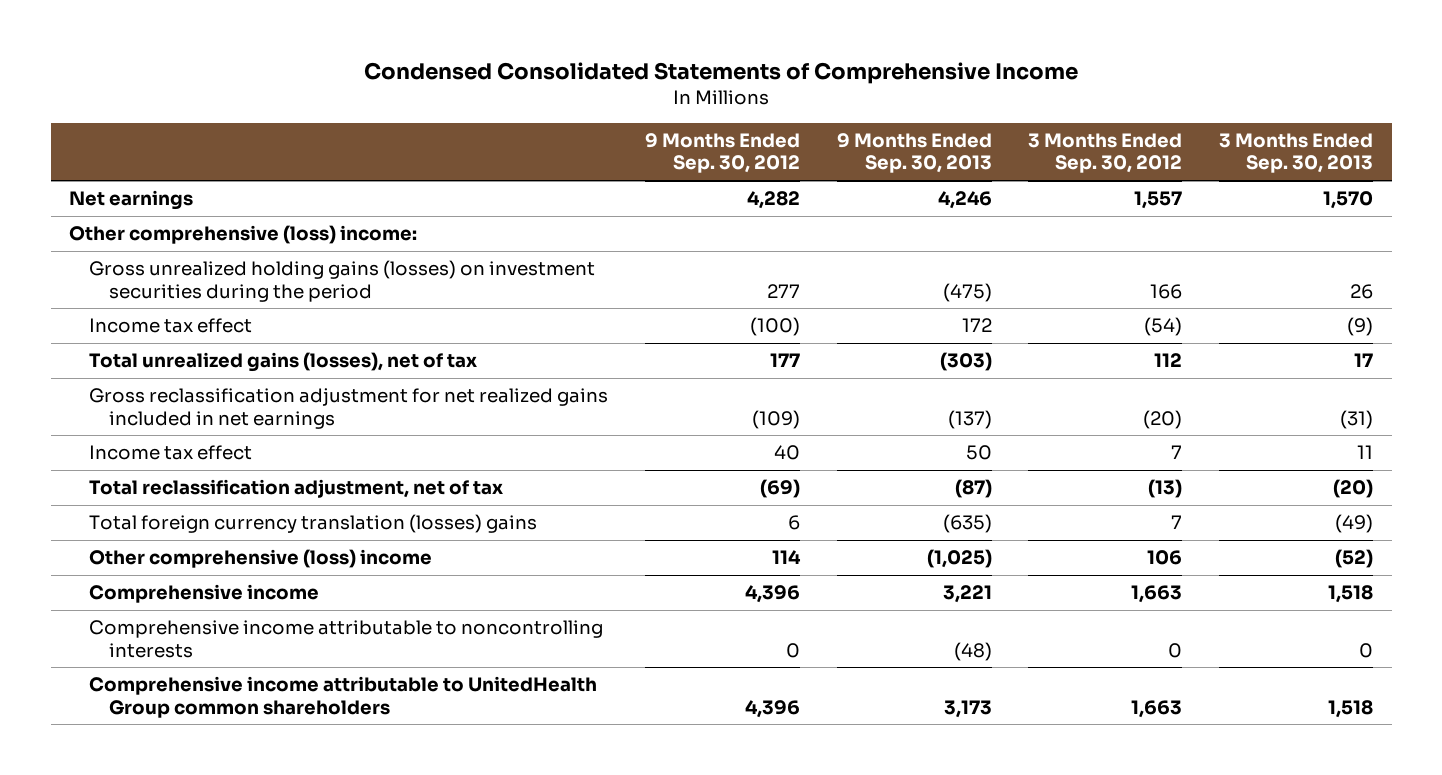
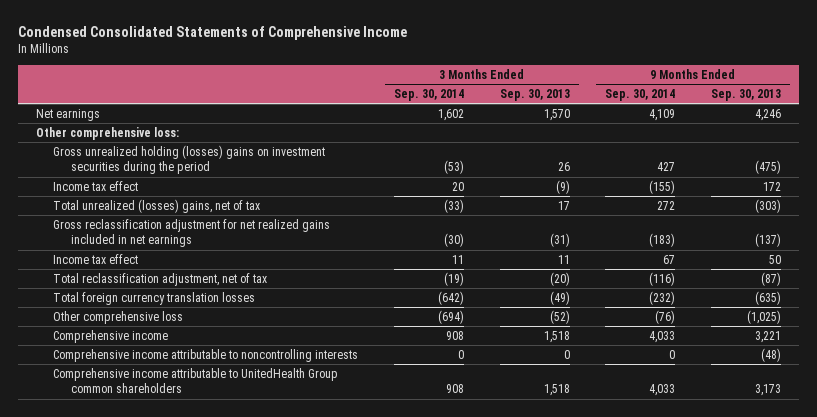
- | 9 Months Ended Sep. 30, 2012 | 9 Months Ended Sep. 30, 2013 | 3 Months Ended Sep. 30, 2012 | 3 Months Ended Sep. 30, 2013
+ | 3 Months Ended Sep. 30, 2014 | 3 Months Ended Sep. 30, 2013 | 9 Months Ended Sep. 30, 2014 | 9 Months Ended Sep. 30, 2013
- Other comprehensive (loss) income:
- Gross unrealized holding gains (losses) on investment securities during the period | 277 | (475) | 166 | 26
+ Other comprehensive loss:
+ Gross unrealized holding (losses) gains on investment securities during the period | (53) | 26 | 427 | (475)
- Total unrealized gains (losses), net of tax | 177 | (303) | 112 | 17
+ Total unrealized (losses) gains, net of tax | (33) | 17 | 272 | (303)
- Total foreign currency translation (losses) gains | 6 | (635) | 7 | (49)
- Other comprehensive (loss) income | 114 | (1,025) | 106 | (52)
+ Total foreign currency translation losses | (642) | (49) | (232) | (635)
+ Other comprehensive loss | (694) | (52) | (76) | (1,025)

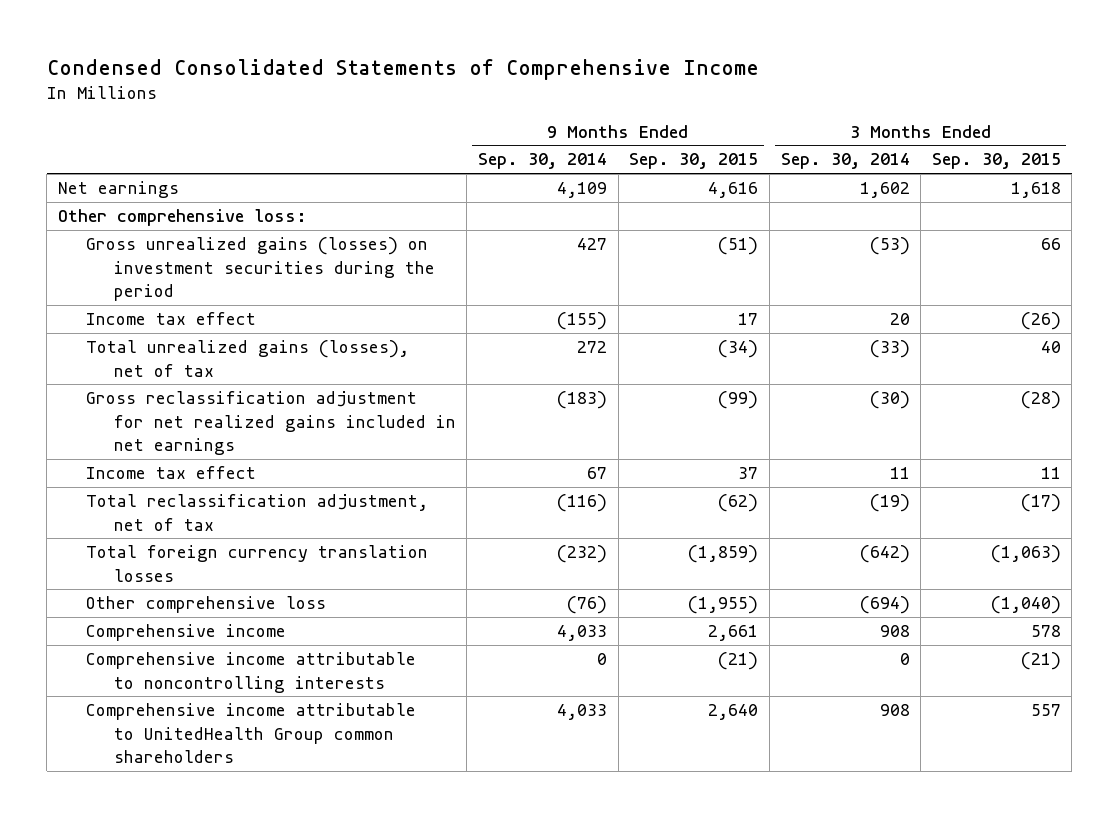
- | 3 Months Ended Sep. 30, 2014 | 3 Months Ended Sep. 30, 2013 | 9 Months Ended Sep. 30, 2014 | 9 Months Ended Sep. 30, 2013
+ | 9 Months Ended Sep. 30, 2014 | 9 Months Ended Sep. 30, 2015 | 3 Months Ended Sep. 30, 2014 | 3 Months Ended Sep. 30, 2015
- Gross unrealized holding (losses) gains on investment securities during the period | (53) | 26 | 427 | (475)
+ Gross unrealized gains (losses) on investment securities during the period | 427 | (51) | (53) | 66
- Total unrealized (losses) gains, net of tax | (33) | 17 | 272 | (303)
+ Total unrealized gains (losses), net of tax | 272 | (34) | (33) | 40

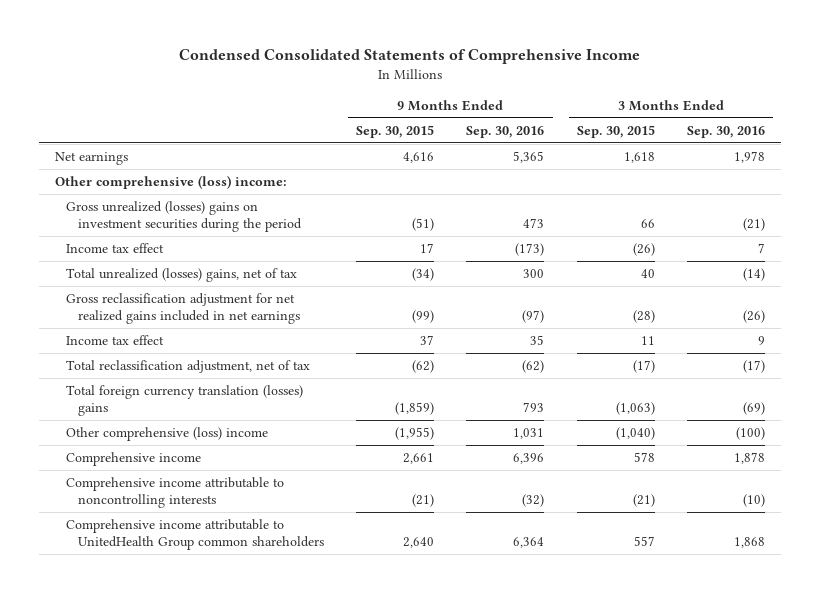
- | 9 Months Ended Sep. 30, 2014 | 9 Months Ended Sep. 30, 2015 | 3 Months Ended Sep. 30, 2014 | 3 Months Ended Sep. 30, 2015
+ | 9 Months Ended Sep. 30, 2015 | 9 Months Ended Sep. 30, 2016 | 3 Months Ended Sep. 30, 2015 | 3 Months Ended Sep. 30, 2016
- Other comprehensive loss:
- Gross unrealized gains (losses) on investment securities during the period | 427 | (51) | (53) | 66
+ Other comprehensive (loss) income:
+ Gross unrealized (losses) gains on investment securities during the period | (51) | 473 | 66 | (21)
- Total unrealized gains (losses), net of tax | 272 | (34) | (33) | 40
+ Total unrealized (losses) gains, net of tax | (34) | 300 | 40 | (14)
- Total foreign currency translation losses | (232) | (1,859) | (642) | (1,063)
- Other comprehensive loss | (76) | (1,955) | (694) | (1,040)
+ Total foreign currency translation (losses) gains | (1,859) | 793 | (1,063) | (69)
+ Other comprehensive (loss) income | (1,955) | 1,031 | (1,040) | (100)

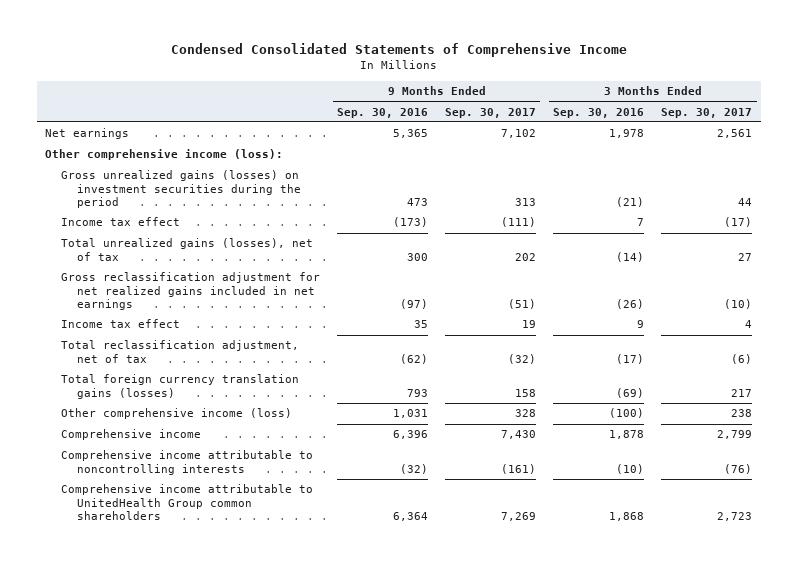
- | 9 Months Ended Sep. 30, 2015 | 9 Months Ended Sep. 30, 2016 | 3 Months Ended Sep. 30, 2015 | 3 Months Ended Sep. 30, 2016
+ | 9 Months Ended Sep. 30, 2016 | 9 Months Ended Sep. 30, 2017 | 3 Months Ended Sep. 30, 2016 | 3 Months Ended Sep. 30, 2017
- Other comprehensive (loss) income:
- Gross unrealized (losses) gains on investment securities during the period | (51) | 473 | 66 | (21)
+ Other comprehensive income (loss):
+ Gross unrealized gains (losses) on investment securities during the period | 473 | 313 | (21) | 44
- Total unrealized (losses) gains, net of tax | (34) | 300 | 40 | (14)
+ Total unrealized gains (losses), net of tax | 300 | 202 | (14) | 27
- Total foreign currency translation (losses) gains | (1,859) | 793 | (1,063) | (69)
- Other comprehensive (loss) income | (1,955) | 1,031 | (1,040) | (100)
+ Total foreign currency translation gains (losses) | 793 | 158 | (69) | 217
+ Other comprehensive income (loss) | 1,031 | 328 | (100) | 238

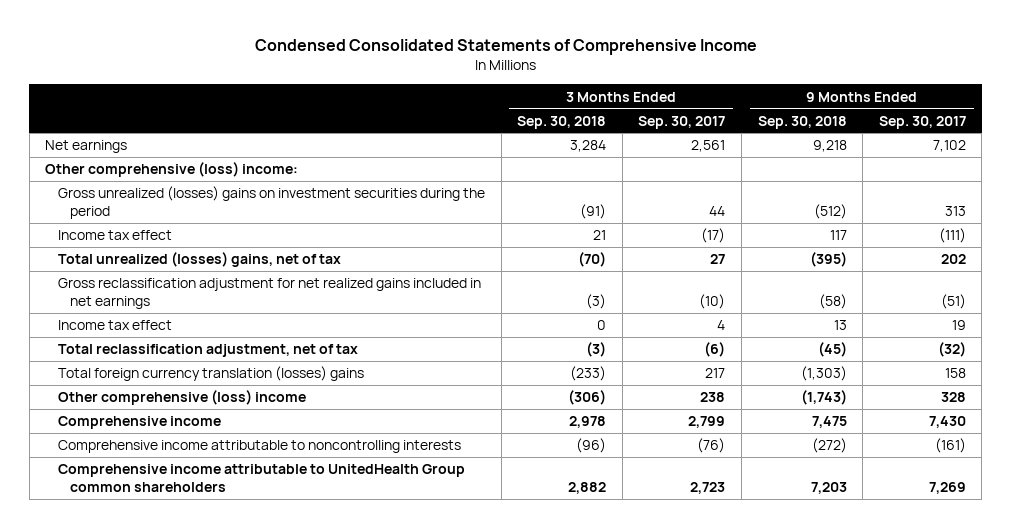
- | 9 Months Ended Sep. 30, 2016 | 9 Months Ended Sep. 30, 2017 | 3 Months Ended Sep. 30, 2016 | 3 Months Ended Sep. 30, 2017
+ | 3 Months Ended Sep. 30, 2018 | 3 Months Ended Sep. 30, 2017 | 9 Months Ended Sep. 30, 2018 | 9 Months Ended Sep. 30, 2017
- Other comprehensive income (loss):
- Gross unrealized gains (losses) on investment securities during the period | 473 | 313 | (21) | 44
+ Other comprehensive (loss) income:
+ Gross unrealized (losses) gains on investment securities during the period | (91) | 44 | (512) | 313
- Total unrealized gains (losses), net of tax | 300 | 202 | (14) | 27
+ Total unrealized (losses) gains, net of tax | (70) | 27 | (395) | 202
- Total foreign currency translation gains (losses) | 793 | 158 | (69) | 217
- Other comprehensive income (loss) | 1,031 | 328 | (100) | 238
+ Total foreign currency translation (losses) gains | (233) | 217 | (1,303) | 158
+ Other comprehensive (loss) income | (306) | 238 | (1,743) | 328

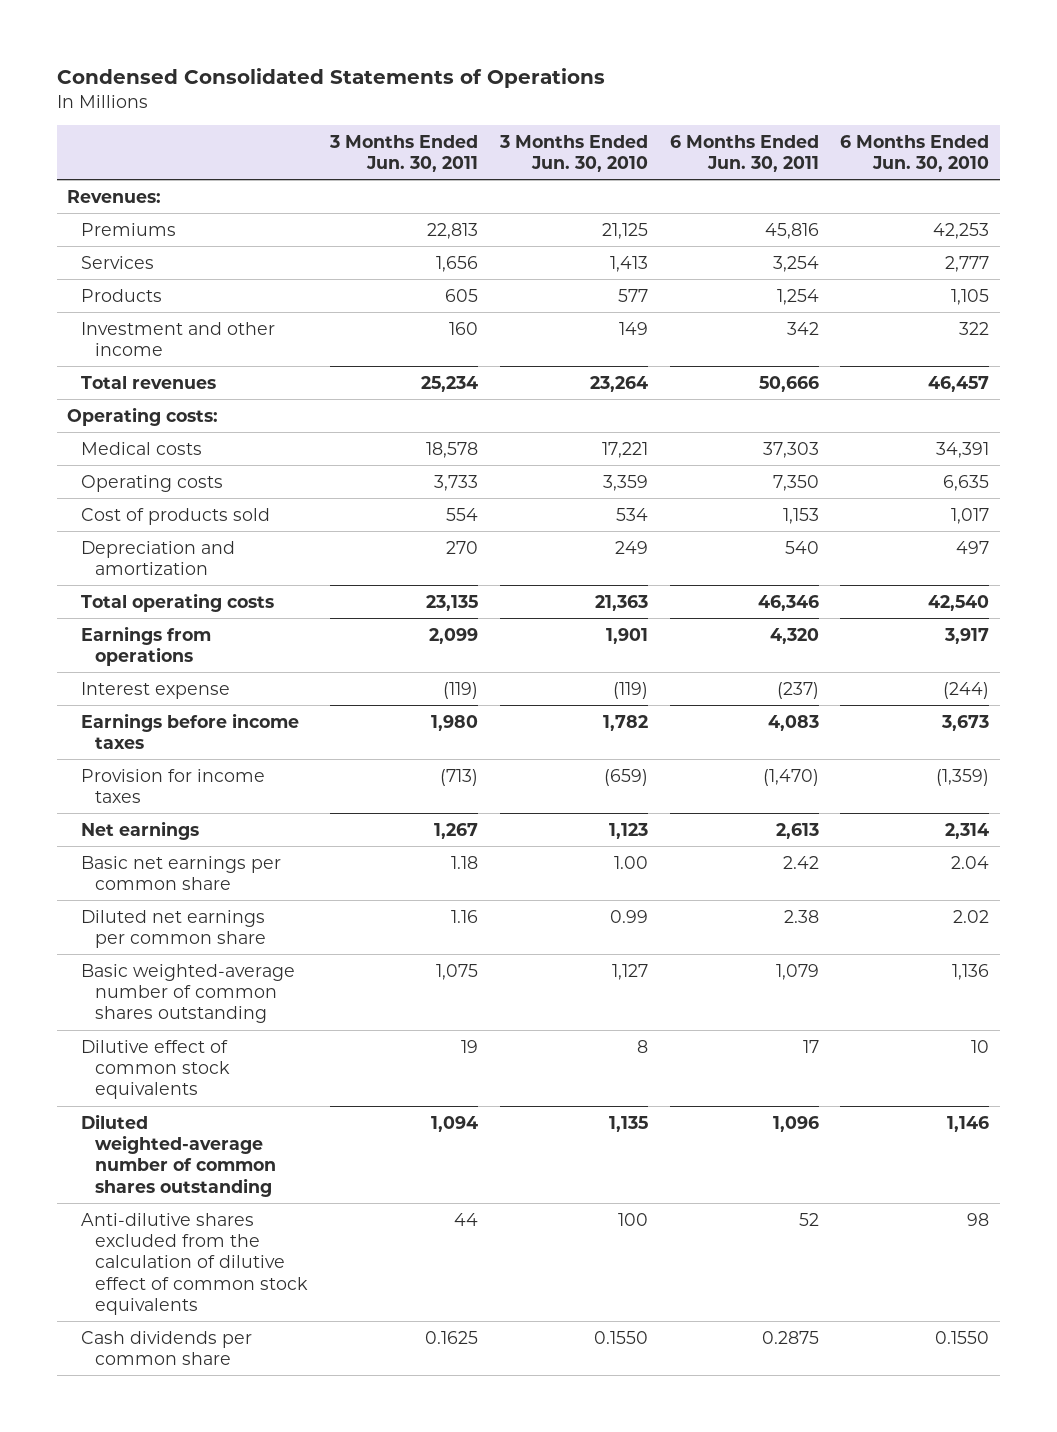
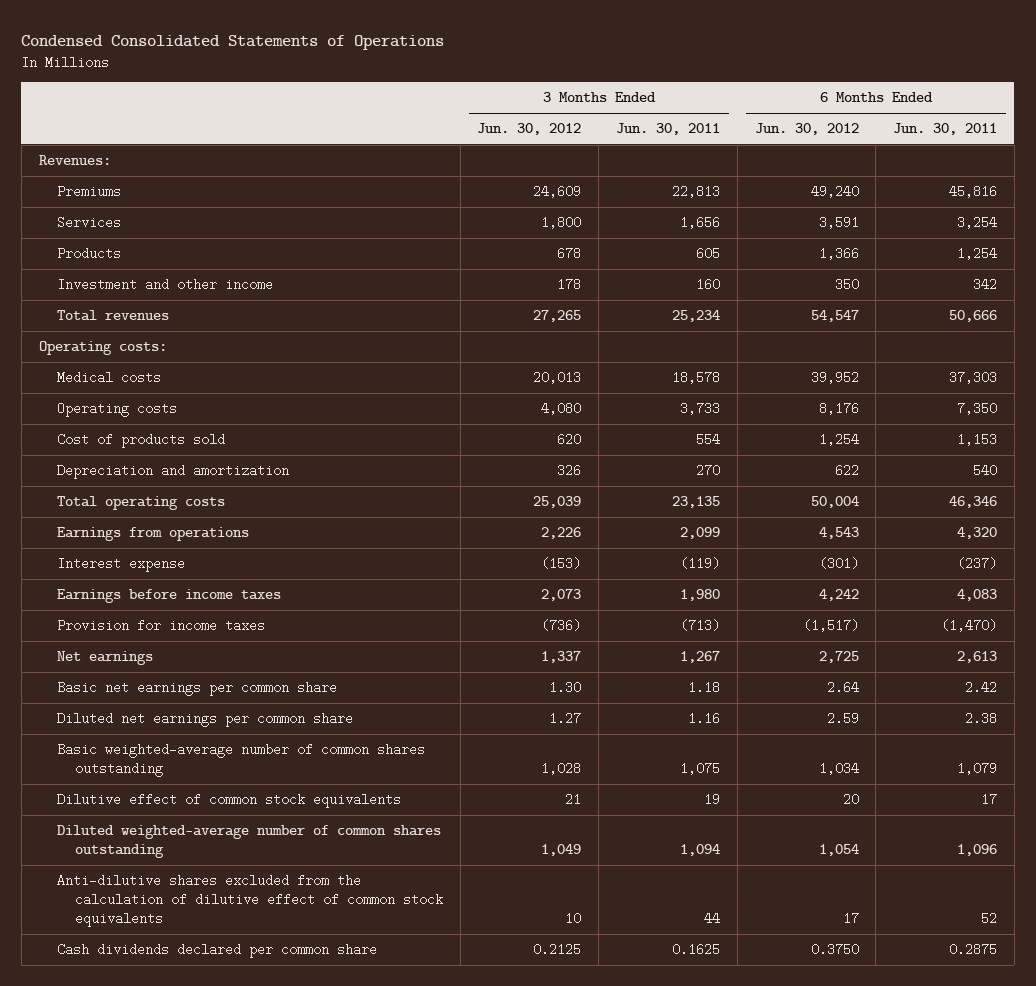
- | 3 Months Ended Jun. 30, 2011 | 3 Months Ended Jun. 30, 2010 | 6 Months Ended Jun. 30, 2011 | 6 Months Ended Jun. 30, 2010
+ | 3 Months Ended Jun. 30, 2012 | 3 Months Ended Jun. 30, 2011 | 6 Months Ended Jun. 30, 2012 | 6 Months Ended Jun. 30, 2011
- Cash dividends per common share | 0.1625 | 0.1550 | 0.2875 | 0.1550
+ Cash dividends declared per common share | 0.2125 | 0.1625 | 0.3750 | 0.2875

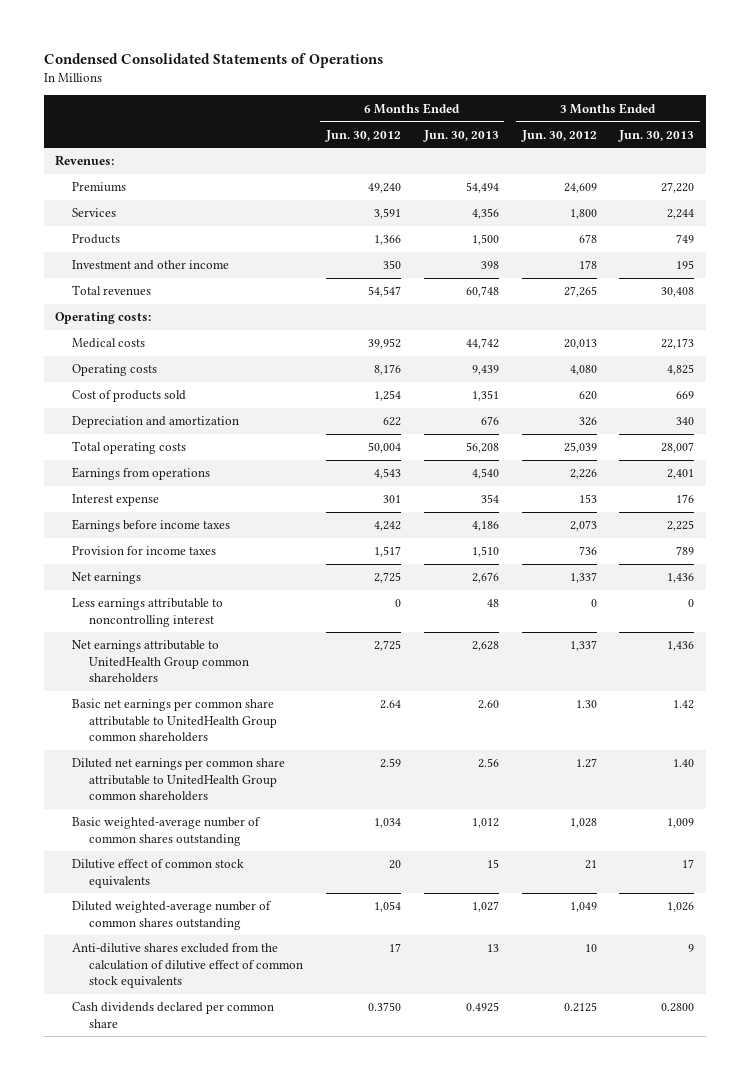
- | 3 Months Ended Jun. 30, 2012 | 3 Months Ended Jun. 30, 2011 | 6 Months Ended Jun. 30, 2012 | 6 Months Ended Jun. 30, 2011
+ | 6 Months Ended Jun. 30, 2012 | 6 Months Ended Jun. 30, 2013 | 3 Months Ended Jun. 30, 2012 | 3 Months Ended Jun. 30, 2013
- Interest expense | (153) | (119) | (301) | (237)
+ Interest expense | 301 | 354 | 153 | 176
- Provision for income taxes | (736) | (713) | (1,517) | (1,470)
+ Provision for income taxes | 1,517 | 1,510 | 736 | 789
- Basic net earnings per common share | 1.30 | 1.18 | 2.64 | 2.42
- Diluted net earnings per common share | 1.27 | 1.16 | 2.59 | 2.38
+ Less earnings attributable to noncontrolling interest | 0 | 48 | 0 | 0
+ Net earnings attributable to UnitedHealth Group common shareholders | 2,725 | 2,628 | 1,337 | 1,436
+ Basic net earnings per common share attributable to UnitedHealth Group common shareholders | 2.64 | 2.60 | 1.30 | 1.42
+ Diluted net earnings per common share attributable to UnitedHealth Group common shareholders | 2.59 | 2.56 | 1.27 | 1.40

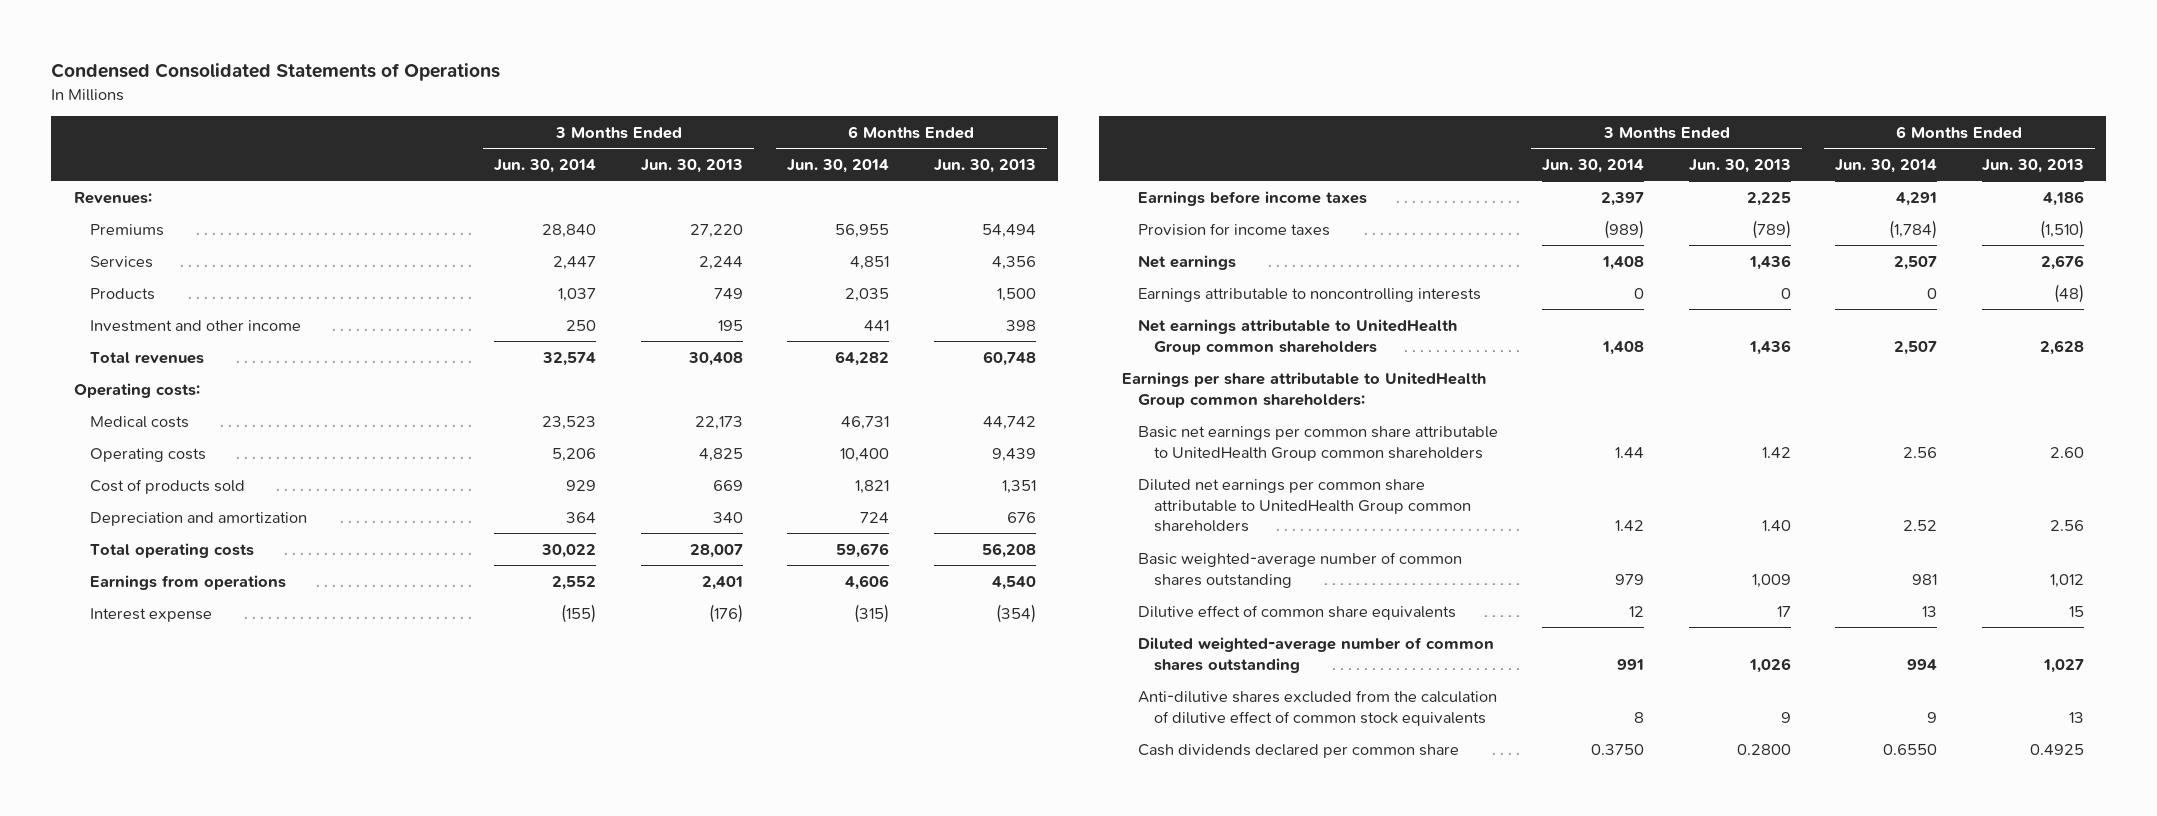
- | 6 Months Ended Jun. 30, 2012 | 6 Months Ended Jun. 30, 2013 | 3 Months Ended Jun. 30, 2012 | 3 Months Ended Jun. 30, 2013
+ | 3 Months Ended Jun. 30, 2014 | 3 Months Ended Jun. 30, 2013 | 6 Months Ended Jun. 30, 2014 | 6 Months Ended Jun. 30, 2013
- Interest expense | 301 | 354 | 153 | 176
+ Interest expense | (155) | (176) | (315) | (354)
- Provision for income taxes | 1,517 | 1,510 | 736 | 789
+ Provision for income taxes | (989) | (789) | (1,784) | (1,510)
- Less earnings attributable to noncontrolling interest | 0 | 48 | 0 | 0
+ Earnings attributable to noncontrolling interests | 0 | 0 | 0 | (48)
+ Earnings per share attributable to UnitedHealth Group common shareholders:
- Dilutive effect of common stock equivalents | 20 | 15 | 21 | 17
+ Dilutive effect of common share equivalents | 12 | 17 | 13 | 15

